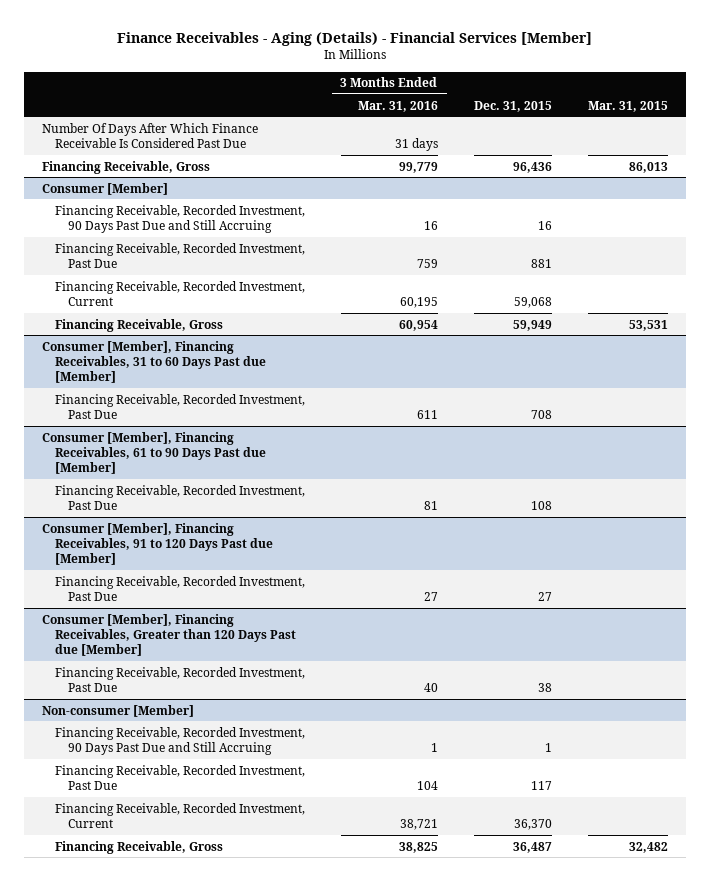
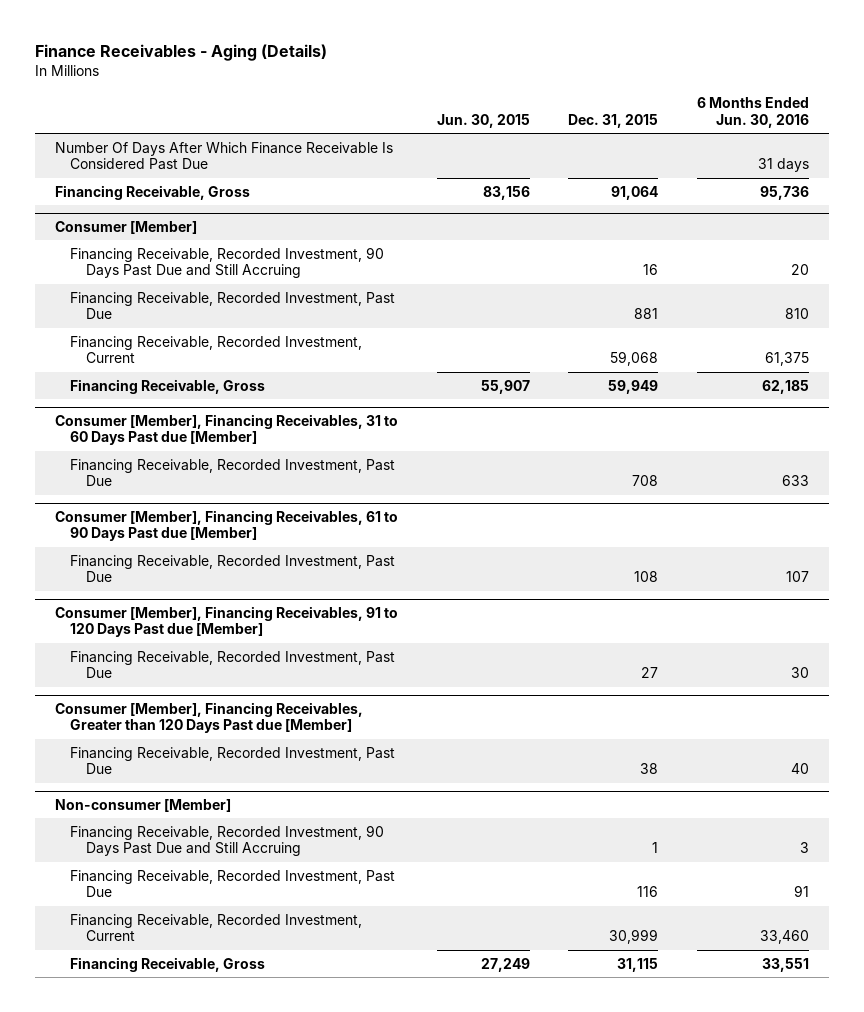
- Finance Receivables - Aging (Details) - Financial Services [Member]
+ Finance Receivables - Aging (Details)
- | 3 Months Ended Mar. 31, 2016 | Dec. 31, 2015 | Mar. 31, 2015
+ | Jun. 30, 2015 | Dec. 31, 2015 | 6 Months Ended Jun. 30, 2016
- Financing Receivable, Gross | 99,779 | 96,436 | 86,013
+ Financing Receivable, Gross | 83,156 | 91,064 | 95,736
@ Non-consumer [Member]
- Financing Receivable, Recorded Investment, Past Due | 104 | 117 |
- Financing Receivable, Recorded Investment, Current | 38,721 | 36,370 |
- Financing Receivable, Gross | 38,825 | 36,487 | 32,482
+ Financing Receivable, Recorded Investment, Past Due | | 116 | 91
+ Financing Receivable, Recorded Investment, Current | | 30,999 | 33,460
+ Financing Receivable, Gross | 27,249 | 31,115 | 33,551

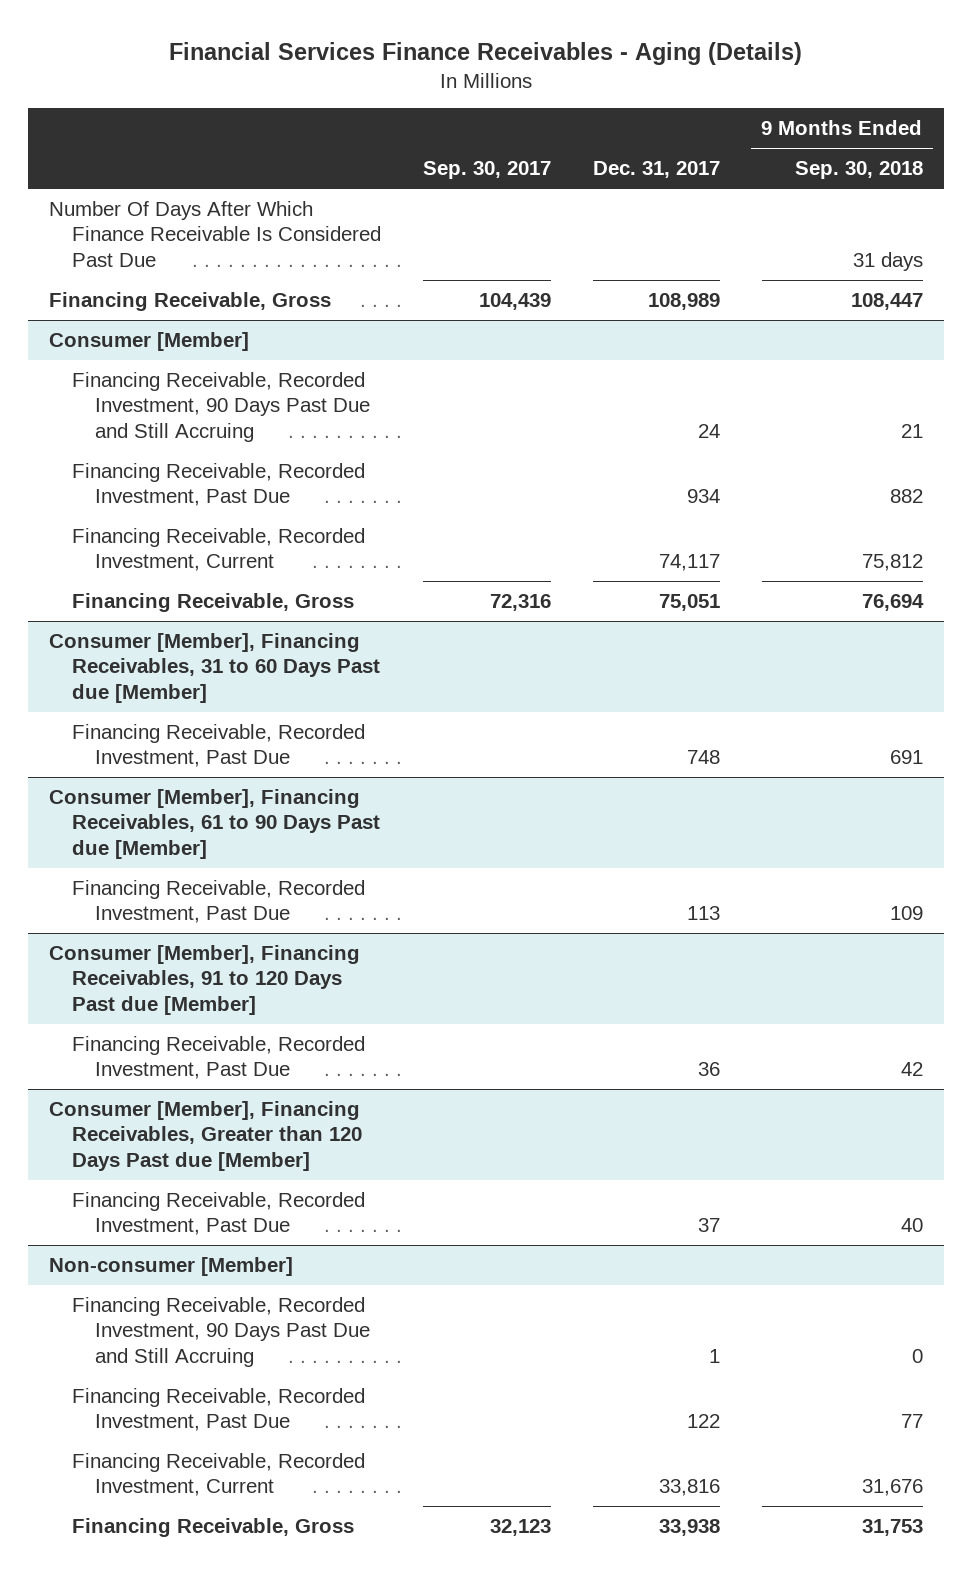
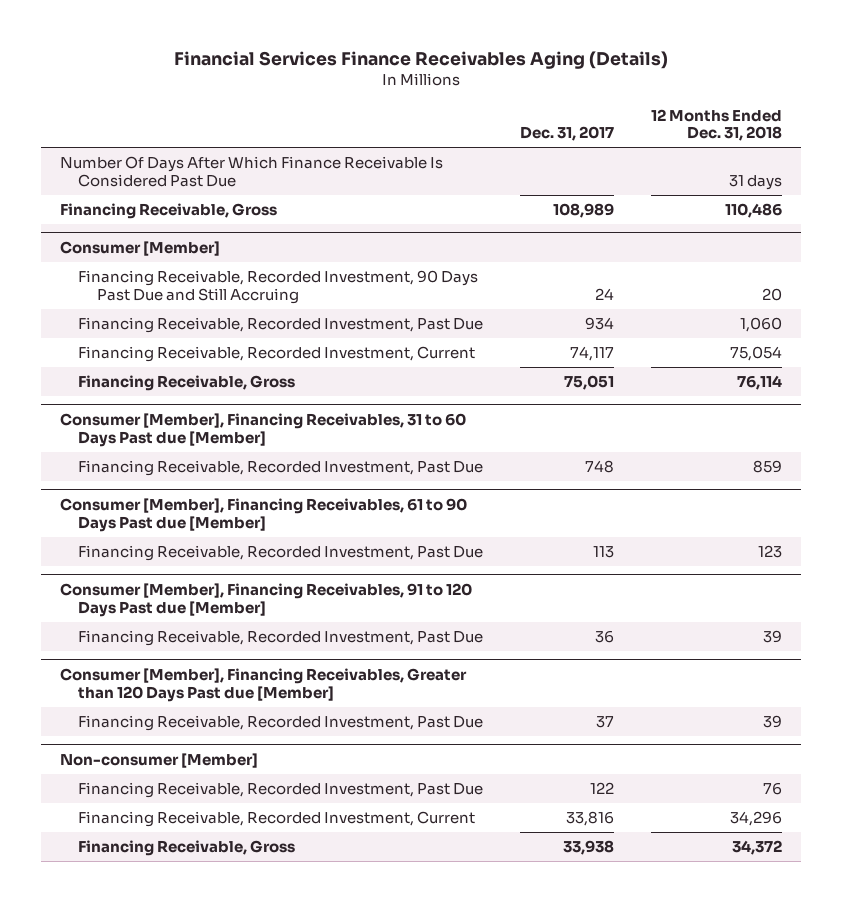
- Financial Services Finance Receivables - Aging (Details)
+ Financial Services Finance Receivables Aging (Details)
- | Sep. 30, 2017 | Dec. 31, 2017 | 9 Months Ended Sep. 30, 2018
+ | Dec. 31, 2017 | 12 Months Ended Dec. 31, 2018
@ Non-consumer [Member]
- Financing Receivable, Recorded Investment, 90 Days Past Due and Still Accruing | | 1 | 0

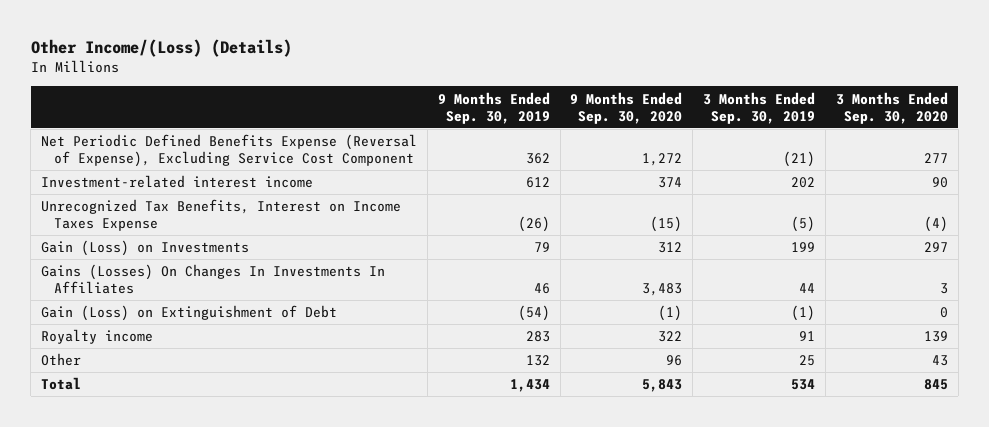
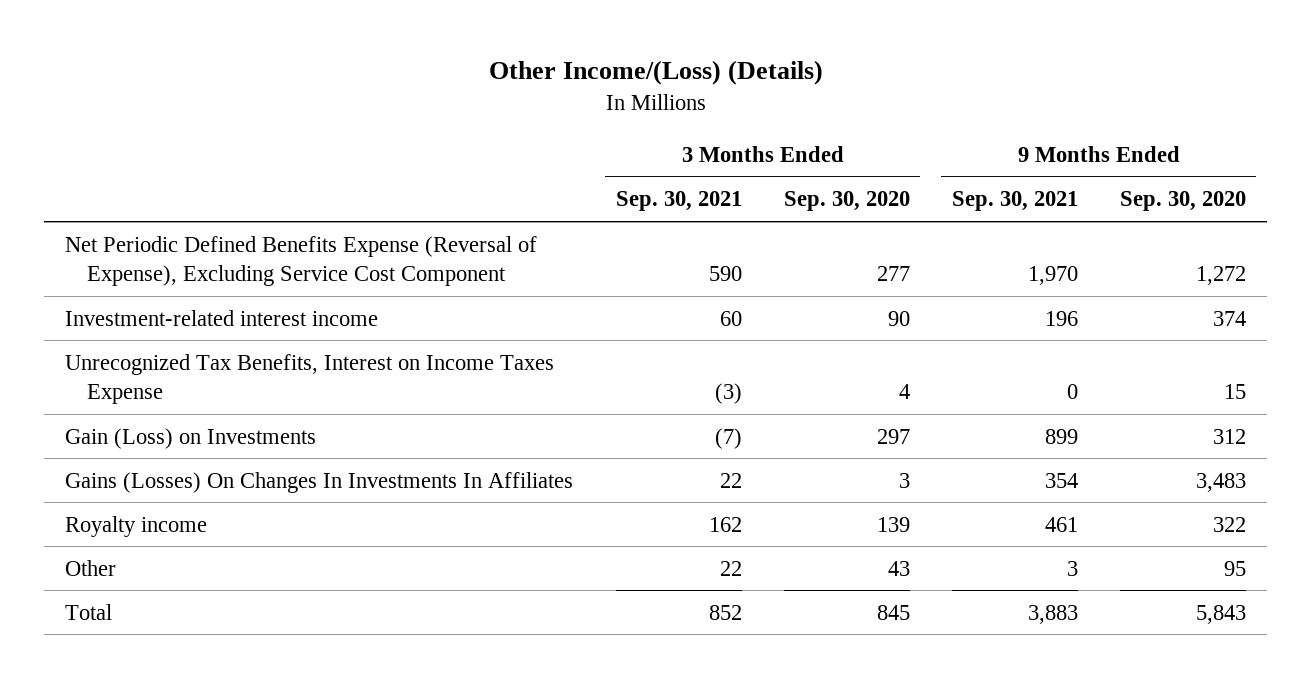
- | 9 Months Ended Sep. 30, 2019 | 9 Months Ended Sep. 30, 2020 | 3 Months Ended Sep. 30, 2019 | 3 Months Ended Sep. 30, 2020
+ | 3 Months Ended Sep. 30, 2021 | 3 Months Ended Sep. 30, 2020 | 9 Months Ended Sep. 30, 2021 | 9 Months Ended Sep. 30, 2020
- Unrecognized Tax Benefits, Interest on Income Taxes Expense | (26) | (15) | (5) | (4)
+ Unrecognized Tax Benefits, Interest on Income Taxes Expense | (3) | 4 | 0 | 15
- Gain (Loss) on Extinguishment of Debt | (54) | (1) | (1) | 0
- Other | 132 | 96 | 25 | 43
+ Other | 22 | 43 | 3 | 95

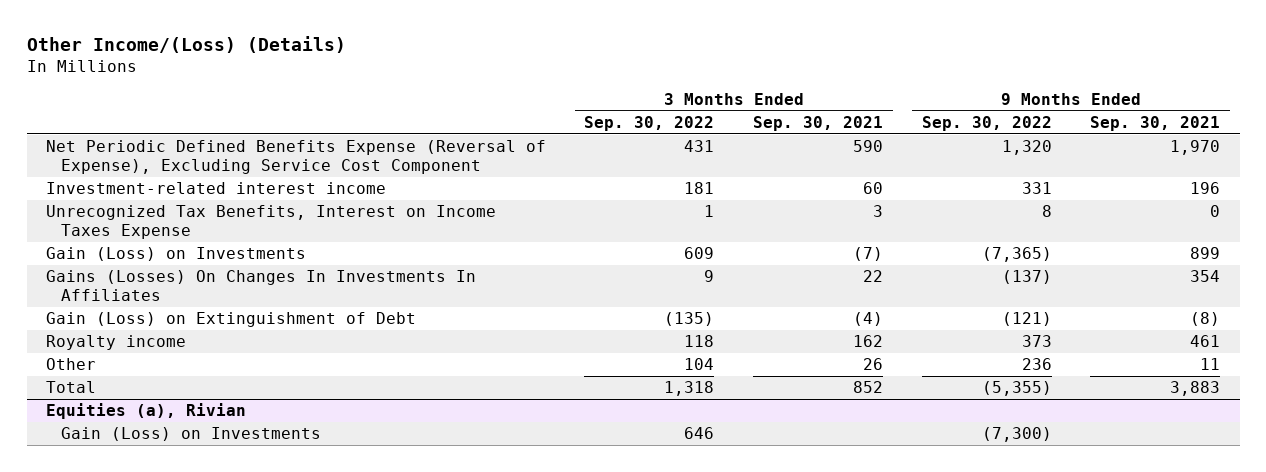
- | 3 Months Ended Sep. 30, 2021 | 3 Months Ended Sep. 30, 2020 | 9 Months Ended Sep. 30, 2021 | 9 Months Ended Sep. 30, 2020
+ | 3 Months Ended Sep. 30, 2022 | 3 Months Ended Sep. 30, 2021 | 9 Months Ended Sep. 30, 2022 | 9 Months Ended Sep. 30, 2021
- Unrecognized Tax Benefits, Interest on Income Taxes Expense | (3) | 4 | 0 | 15
+ Unrecognized Tax Benefits, Interest on Income Taxes Expense | 1 | 3 | 8 | 0
+ Gain (Loss) on Extinguishment of Debt | (135) | (4) | (121) | (8)
- Other | 22 | 43 | 3 | 95
+ Other | 104 | 26 | 236 | 11
+ Equities (a), Rivian
+ Gain (Loss) on Investments | 646 | | (7,300) |

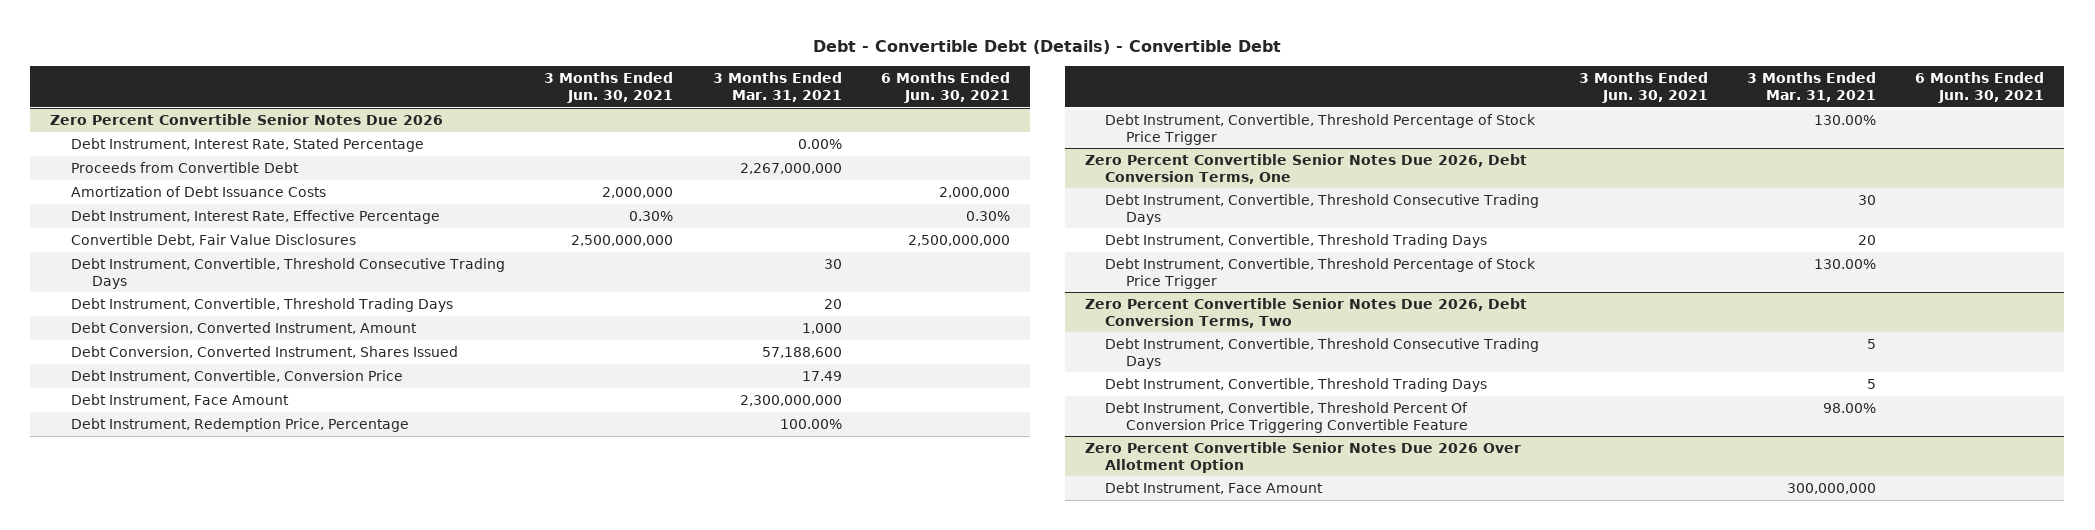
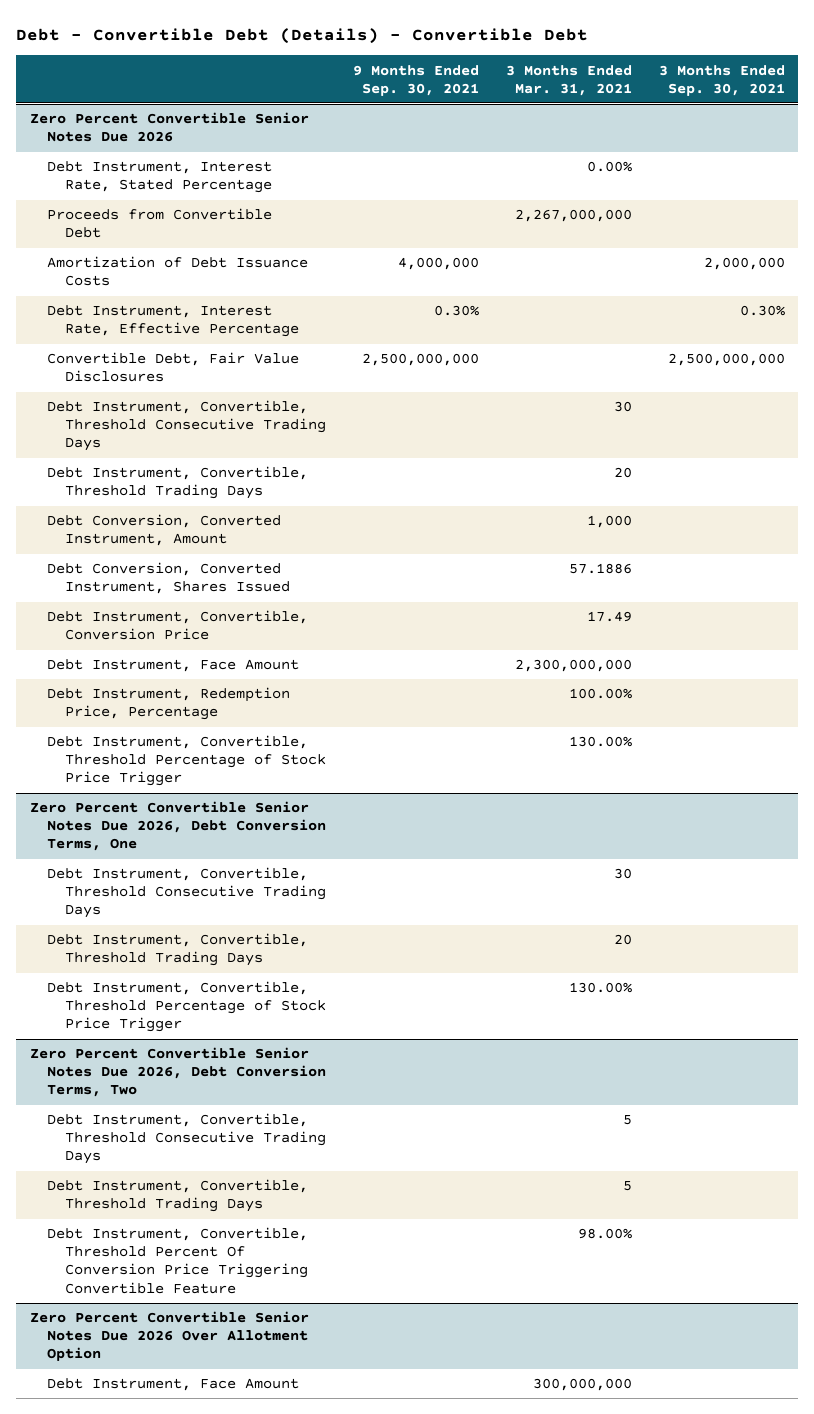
- | 3 Months Ended Jun. 30, 2021 | 3 Months Ended Mar. 31, 2021 | 6 Months Ended Jun. 30, 2021
+ | 9 Months Ended Sep. 30, 2021 | 3 Months Ended Mar. 31, 2021 | 3 Months Ended Sep. 30, 2021
@ Zero Percent Convertible Senior Notes Due 2026
- Debt Conversion, Converted Instrument, Shares Issued | | 57,188,600 |
+ Debt Conversion, Converted Instrument, Shares Issued | | 57.1886 |

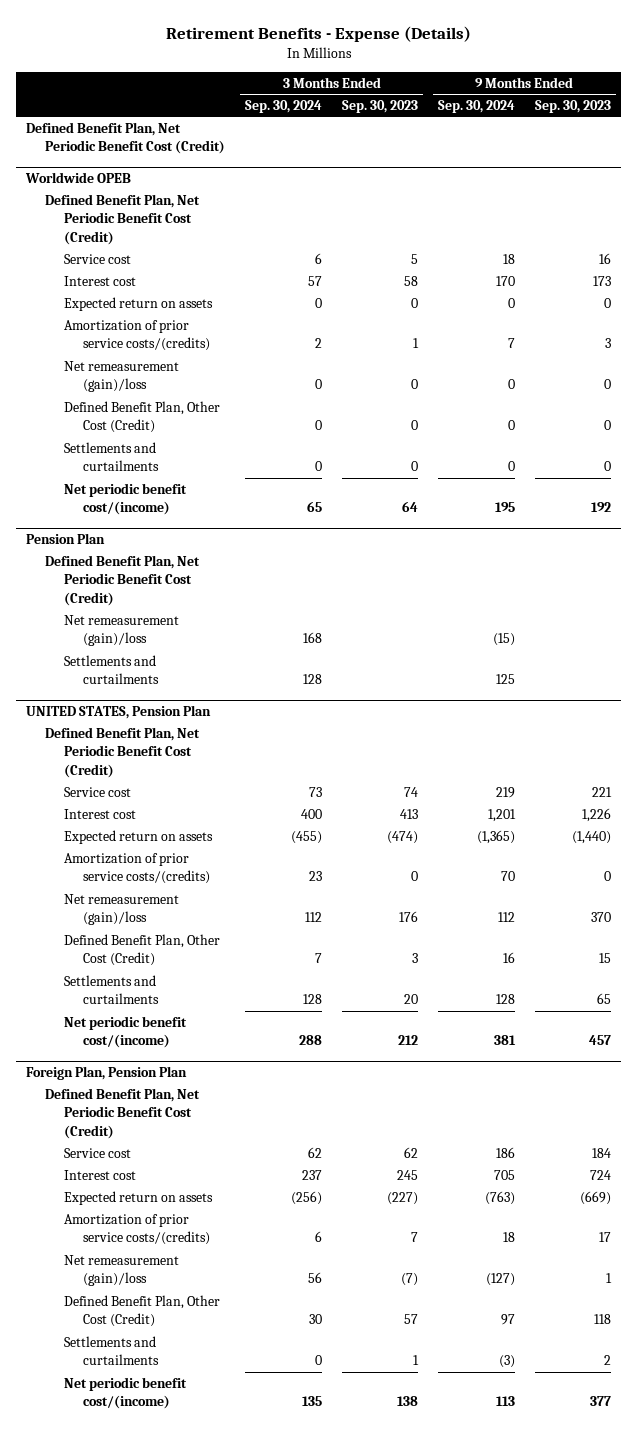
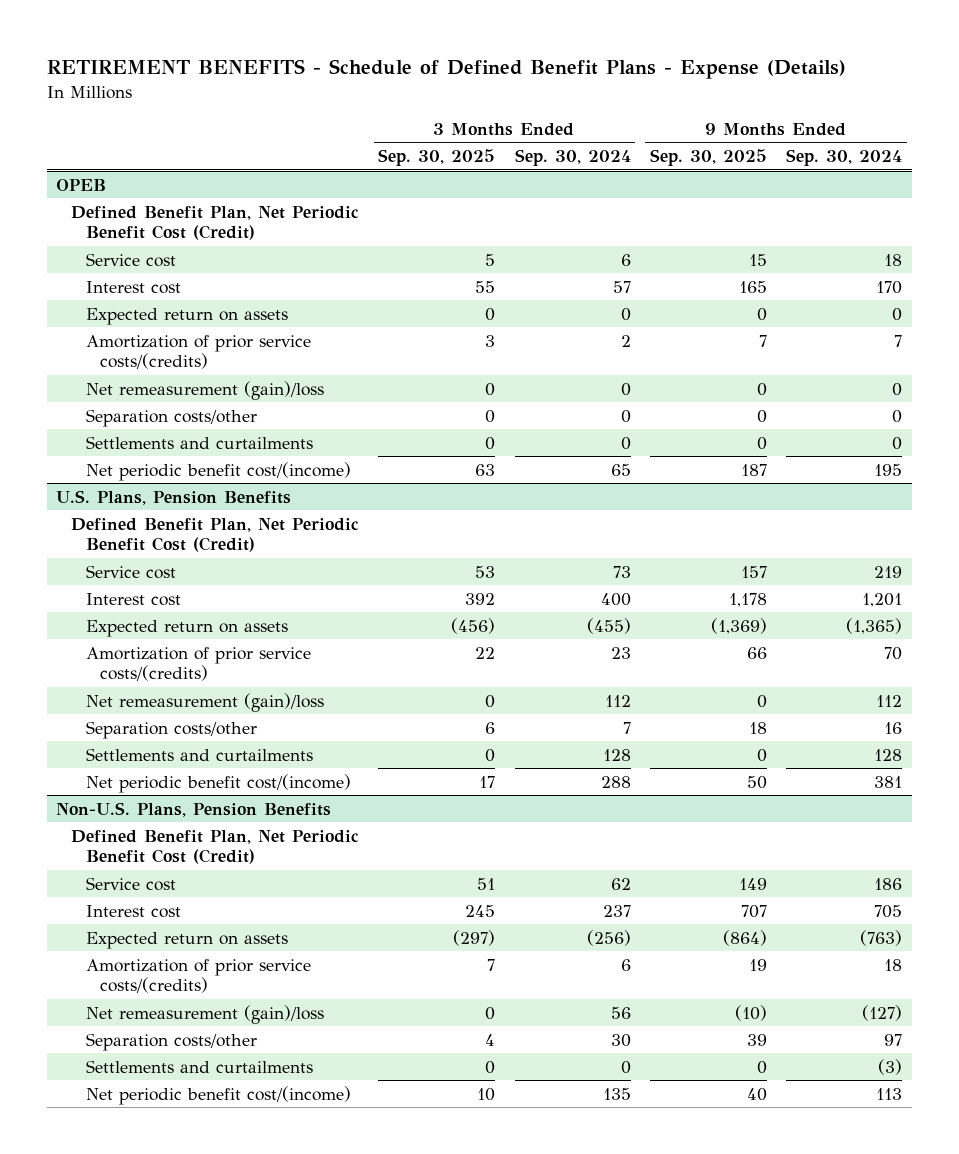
- Retirement Benefits - Expense (Details)
+ RETIREMENT BENEFITS - Schedule of Defined Benefit Plans - Expense (Details)
- | 3 Months Ended Sep. 30, 2024 | 3 Months Ended Sep. 30, 2023 | 9 Months Ended Sep. 30, 2024 | 9 Months Ended Sep. 30, 2023
+ | 3 Months Ended Sep. 30, 2025 | 3 Months Ended Sep. 30, 2024 | 9 Months Ended Sep. 30, 2025 | 9 Months Ended Sep. 30, 2024
- Defined Benefit Plan, Net Periodic Benefit Cost (Credit)
- Worldwide OPEB
+ OPEB
- Defined Benefit Plan, Other Cost (Credit) | 0 | 0 | 0 | 0
+ Separation costs/other | 0 | 0 | 0 | 0
- Pension Plan
- Defined Benefit Plan, Net Periodic Benefit Cost (Credit)
- Net remeasurement (gain)/loss | 168 | | (15) |
- Settlements and curtailments | 128 | | 125 |
- UNITED STATES, Pension Plan
+ U.S. Plans, Pension Benefits
- Defined Benefit Plan, Other Cost (Credit) | 7 | 3 | 16 | 15
+ Separation costs/other | 6 | 7 | 18 | 16
- Foreign Plan, Pension Plan
+ Non-U.S. Plans, Pension Benefits
- Defined Benefit Plan, Other Cost (Credit) | 30 | 57 | 97 | 118
+ Separation costs/other | 4 | 30 | 39 | 97

